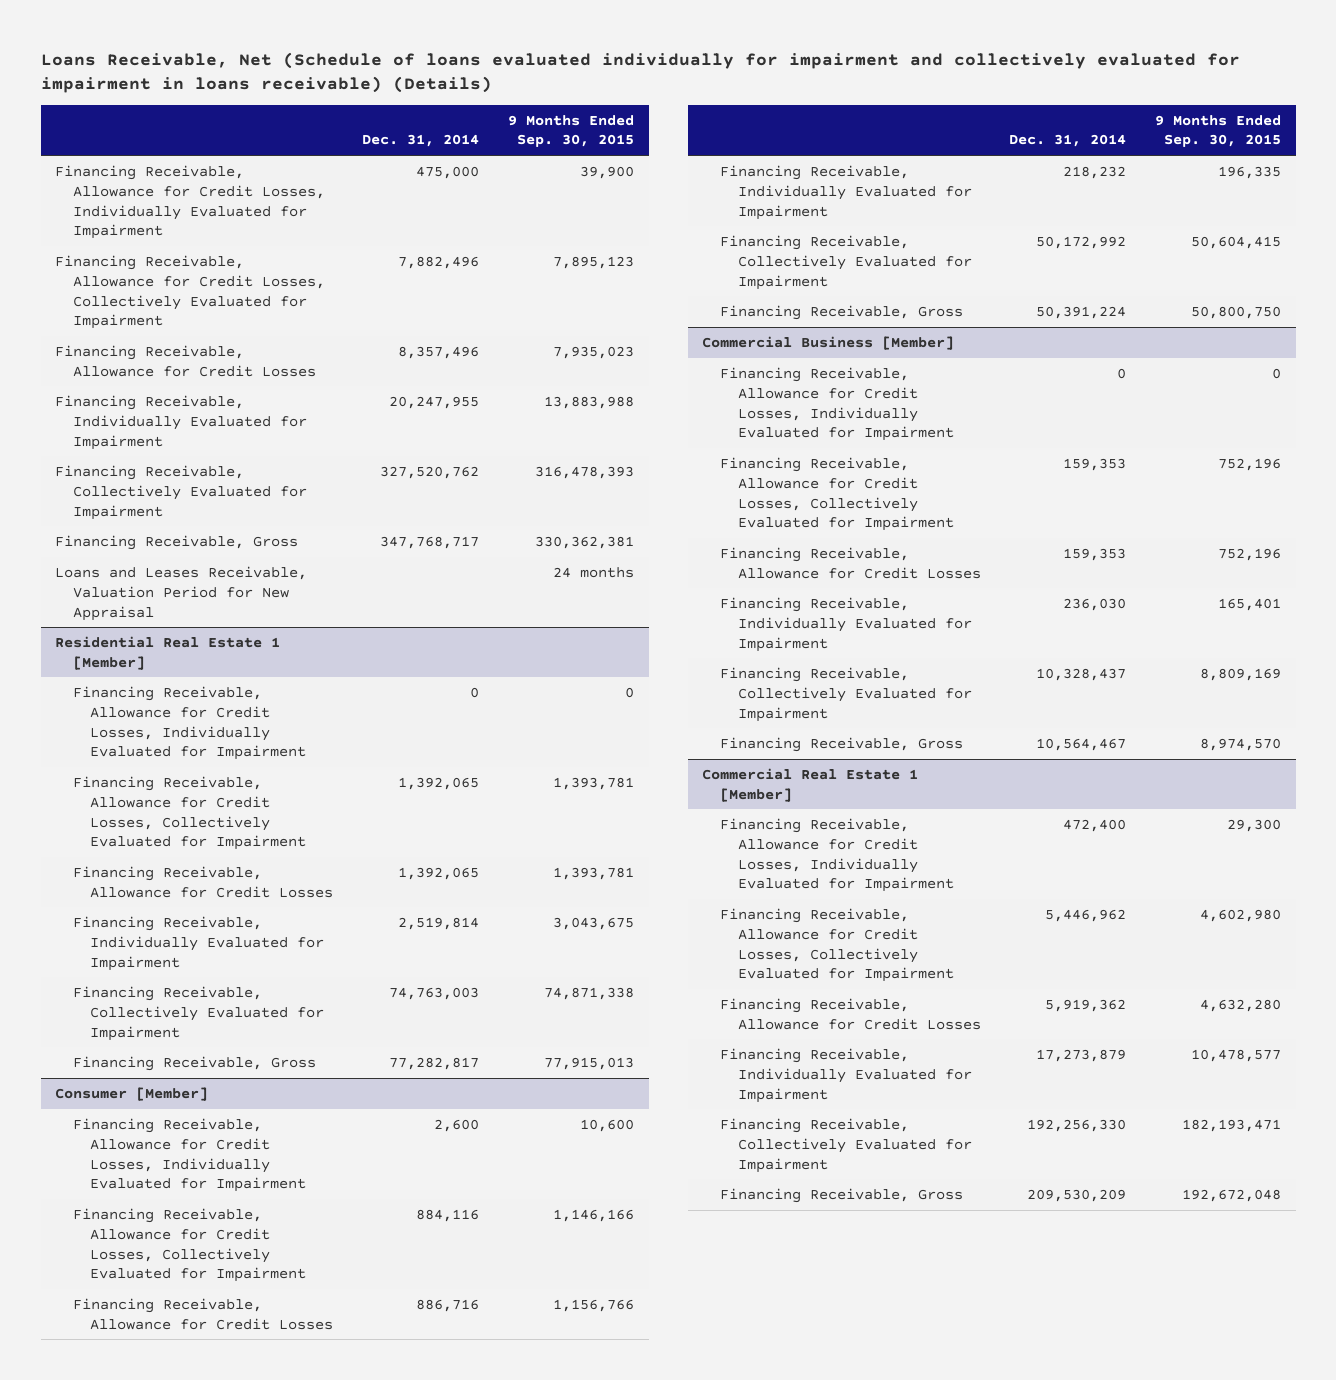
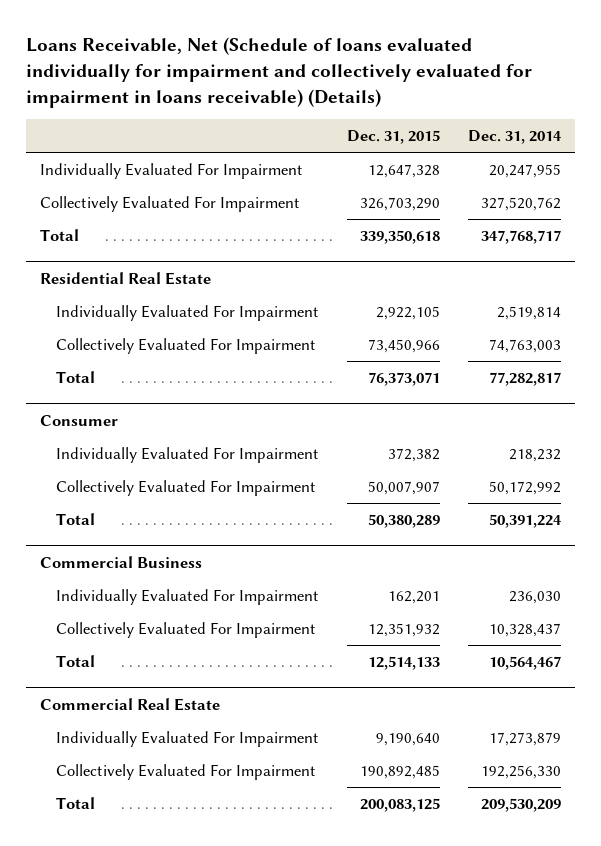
- | Dec. 31, 2014 | 9 Months Ended Sep. 30, 2015
+ | Dec. 31, 2015 | Dec. 31, 2014
- Financing Receivable, Allowance for Credit Losses, Individually Evaluated for Impairment | 475,000 | 39,900
- Financing Receivable, Allowance for Credit Losses, Collectively Evaluated for Impairment | 7,882,496 | 7,895,123
- Financing Receivable, Allowance for Credit Losses | 8,357,496 | 7,935,023
- Financing Receivable, Individually Evaluated for Impairment | 20,247,955 | 13,883,988
- Financing Receivable, Collectively Evaluated for Impairment | 327,520,762 | 316,478,393
- Financing Receivable, Gross | 347,768,717 | 330,362,381
- Loans and Leases Receivable, Valuation Period for New Appraisal | | 24 months
- Residential Real Estate 1 [Member]
- Financing Receivable, Allowance for Credit Losses, Individually Evaluated for Impairment | 0 | 0
- Financing Receivable, Allowance for Credit Losses, Collectively Evaluated for Impairment | 1,392,065 | 1,393,781
- Financing Receivable, Allowance for Credit Losses | 1,392,065 | 1,393,781
- Financing Receivable, Individually Evaluated for Impairment | 2,519,814 | 3,043,675
- Financing Receivable, Collectively Evaluated for Impairment | 74,763,003 | 74,871,338
- Financing Receivable, Gross | 77,282,817 | 77,915,013
- Consumer [Member]
- Financing Receivable, Allowance for Credit Losses, Individually Evaluated for Impairment | 2,600 | 10,600
- Financing Receivable, Allowance for Credit Losses, Collectively Evaluated for Impairment | 884,116 | 1,146,166
- Financing Receivable, Allowance for Credit Losses | 886,716 | 1,156,766
- Financing Receivable, Individually Evaluated for Impairment | 218,232 | 196,335
- Financing Receivable, Collectively Evaluated for Impairment | 50,172,992 | 50,604,415
- Financing Receivable, Gross | 50,391,224 | 50,800,750
- Commercial Business [Member]
- Financing Receivable, Allowance for Credit Losses, Individually Evaluated for Impairment | 0 | 0
- Financing Receivable, Allowance for Credit Losses, Collectively Evaluated for Impairment | 159,353 | 752,196
- Financing Receivable, Allowance for Credit Losses | 159,353 | 752,196
- Financing Receivable, Individually Evaluated for Impairment | 236,030 | 165,401
- Financing Receivable, Collectively Evaluated for Impairment | 10,328,437 | 8,809,169
- Financing Receivable, Gross | 10,564,467 | 8,974,570
- Commercial Real Estate 1 [Member]
- Financing Receivable, Allowance for Credit Losses, Individually Evaluated for Impairment | 472,400 | 29,300
- Financing Receivable, Allowance for Credit Losses, Collectively Evaluated for Impairment | 5,446,962 | 4,602,980
- Financing Receivable, Allowance for Credit Losses | 5,919,362 | 4,632,280
- Financing Receivable, Individually Evaluated for Impairment | 17,273,879 | 10,478,577
- Financing Receivable, Collectively Evaluated for Impairment | 192,256,330 | 182,193,471
- Financing Receivable, Gross | 209,530,209 | 192,672,048
+ Individually Evaluated For Impairment | 12,647,328 | 20,247,955
+ Collectively Evaluated For Impairment | 326,703,290 | 327,520,762
+ Total | 339,350,618 | 347,768,717
+ Residential Real Estate
+ Individually Evaluated For Impairment | 2,922,105 | 2,519,814
+ Collectively Evaluated For Impairment | 73,450,966 | 74,763,003
+ Total | 76,373,071 | 77,282,817
+ Consumer
+ Individually Evaluated For Impairment | 372,382 | 218,232
+ Collectively Evaluated For Impairment | 50,007,907 | 50,172,992
+ Total | 50,380,289 | 50,391,224
+ Commercial Business
+ Individually Evaluated For Impairment | 162,201 | 236,030
+ Collectively Evaluated For Impairment | 12,351,932 | 10,328,437
+ Total | 12,514,133 | 10,564,467
+ Commercial Real Estate
+ Individually Evaluated For Impairment | 9,190,640 | 17,273,879
+ Collectively Evaluated For Impairment | 190,892,485 | 192,256,330
+ Total | 200,083,125 | 209,530,209

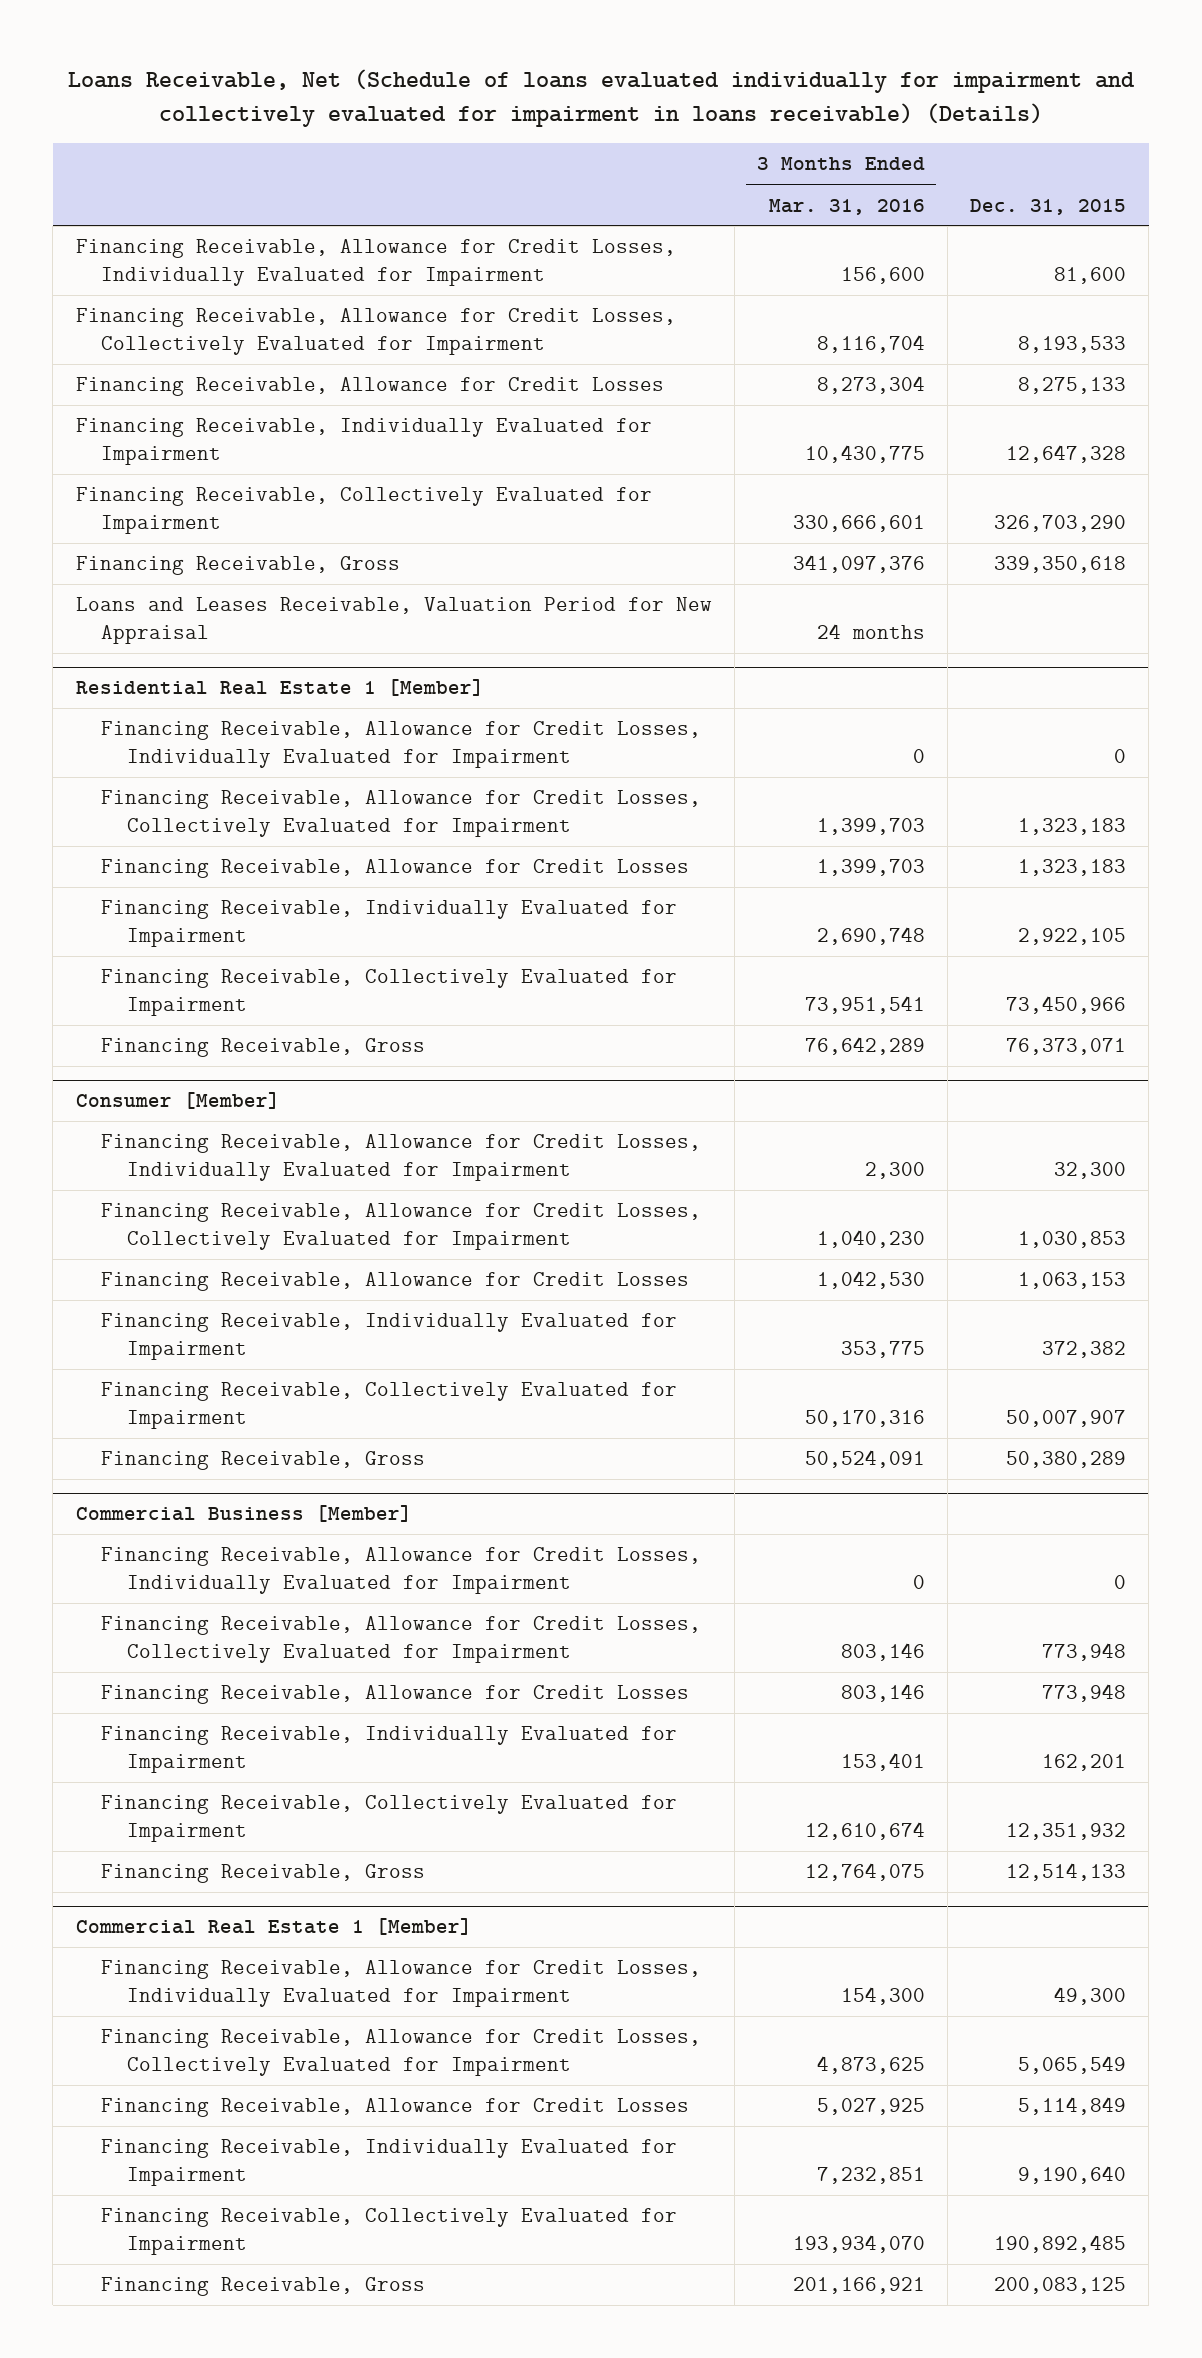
- | Dec. 31, 2015 | Dec. 31, 2014
+ | 3 Months Ended Mar. 31, 2016 | Dec. 31, 2015
- Individually Evaluated For Impairment | 12,647,328 | 20,247,955
- Collectively Evaluated For Impairment | 326,703,290 | 327,520,762
- Total | 339,350,618 | 347,768,717
- Residential Real Estate
- Individually Evaluated For Impairment | 2,922,105 | 2,519,814
- Collectively Evaluated For Impairment | 73,450,966 | 74,763,003
- Total | 76,373,071 | 77,282,817
- Consumer
- Individually Evaluated For Impairment | 372,382 | 218,232
- Collectively Evaluated For Impairment | 50,007,907 | 50,172,992
- Total | 50,380,289 | 50,391,224
- Commercial Business
- Individually Evaluated For Impairment | 162,201 | 236,030
- Collectively Evaluated For Impairment | 12,351,932 | 10,328,437
- Total | 12,514,133 | 10,564,467
- Commercial Real Estate
- Individually Evaluated For Impairment | 9,190,640 | 17,273,879
- Collectively Evaluated For Impairment | 190,892,485 | 192,256,330
- Total | 200,083,125 | 209,530,209
+ Financing Receivable, Allowance for Credit Losses, Individually Evaluated for Impairment | 156,600 | 81,600
+ Financing Receivable, Allowance for Credit Losses, Collectively Evaluated for Impairment | 8,116,704 | 8,193,533
+ Financing Receivable, Allowance for Credit Losses | 8,273,304 | 8,275,133
+ Financing Receivable, Individually Evaluated for Impairment | 10,430,775 | 12,647,328
+ Financing Receivable, Collectively Evaluated for Impairment | 330,666,601 | 326,703,290
+ Financing Receivable, Gross | 341,097,376 | 339,350,618
+ Loans and Leases Receivable, Valuation Period for New Appraisal | 24 months |
+ Residential Real Estate 1 [Member]
+ Financing Receivable, Allowance for Credit Losses, Individually Evaluated for Impairment | 0 | 0
+ Financing Receivable, Allowance for Credit Losses, Collectively Evaluated for Impairment | 1,399,703 | 1,323,183
+ Financing Receivable, Allowance for Credit Losses | 1,399,703 | 1,323,183
+ Financing Receivable, Individually Evaluated for Impairment | 2,690,748 | 2,922,105
+ Financing Receivable, Collectively Evaluated for Impairment | 73,951,541 | 73,450,966
+ Financing Receivable, Gross | 76,642,289 | 76,373,071
+ Consumer [Member]
+ Financing Receivable, Allowance for Credit Losses, Individually Evaluated for Impairment | 2,300 | 32,300
+ Financing Receivable, Allowance for Credit Losses, Collectively Evaluated for Impairment | 1,040,230 | 1,030,853
+ Financing Receivable, Allowance for Credit Losses | 1,042,530 | 1,063,153
+ Financing Receivable, Individually Evaluated for Impairment | 353,775 | 372,382
+ Financing Receivable, Collectively Evaluated for Impairment | 50,170,316 | 50,007,907
+ Financing Receivable, Gross | 50,524,091 | 50,380,289
+ Commercial Business [Member]
+ Financing Receivable, Allowance for Credit Losses, Individually Evaluated for Impairment | 0 | 0
+ Financing Receivable, Allowance for Credit Losses, Collectively Evaluated for Impairment | 803,146 | 773,948
+ Financing Receivable, Allowance for Credit Losses | 803,146 | 773,948
+ Financing Receivable, Individually Evaluated for Impairment | 153,401 | 162,201
+ Financing Receivable, Collectively Evaluated for Impairment | 12,610,674 | 12,351,932
+ Financing Receivable, Gross | 12,764,075 | 12,514,133
+ Commercial Real Estate 1 [Member]
+ Financing Receivable, Allowance for Credit Losses, Individually Evaluated for Impairment | 154,300 | 49,300
+ Financing Receivable, Allowance for Credit Losses, Collectively Evaluated for Impairment | 4,873,625 | 5,065,549
+ Financing Receivable, Allowance for Credit Losses | 5,027,925 | 5,114,849
+ Financing Receivable, Individually Evaluated for Impairment | 7,232,851 | 9,190,640
+ Financing Receivable, Collectively Evaluated for Impairment | 193,934,070 | 190,892,485
+ Financing Receivable, Gross | 201,166,921 | 200,083,125

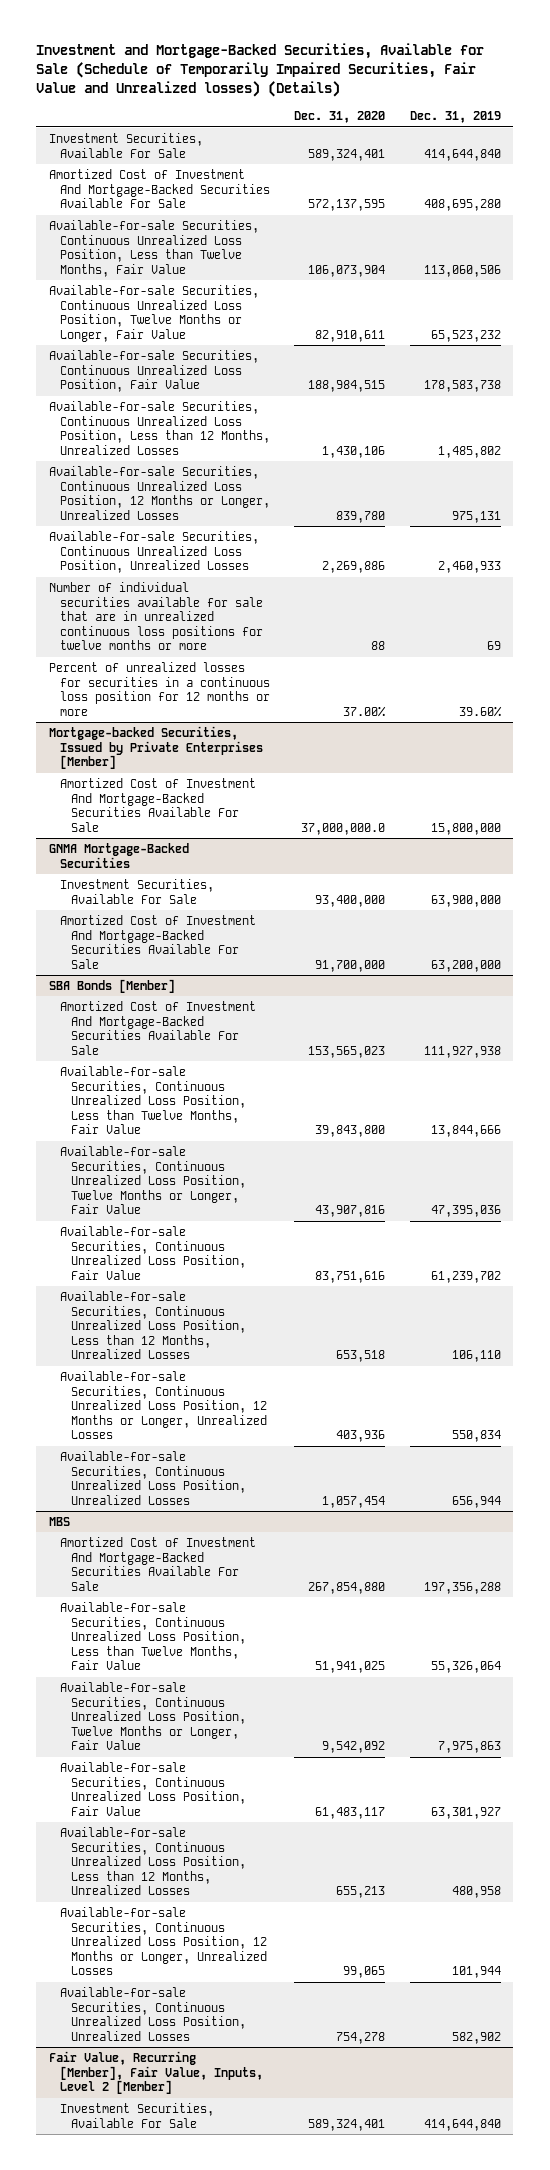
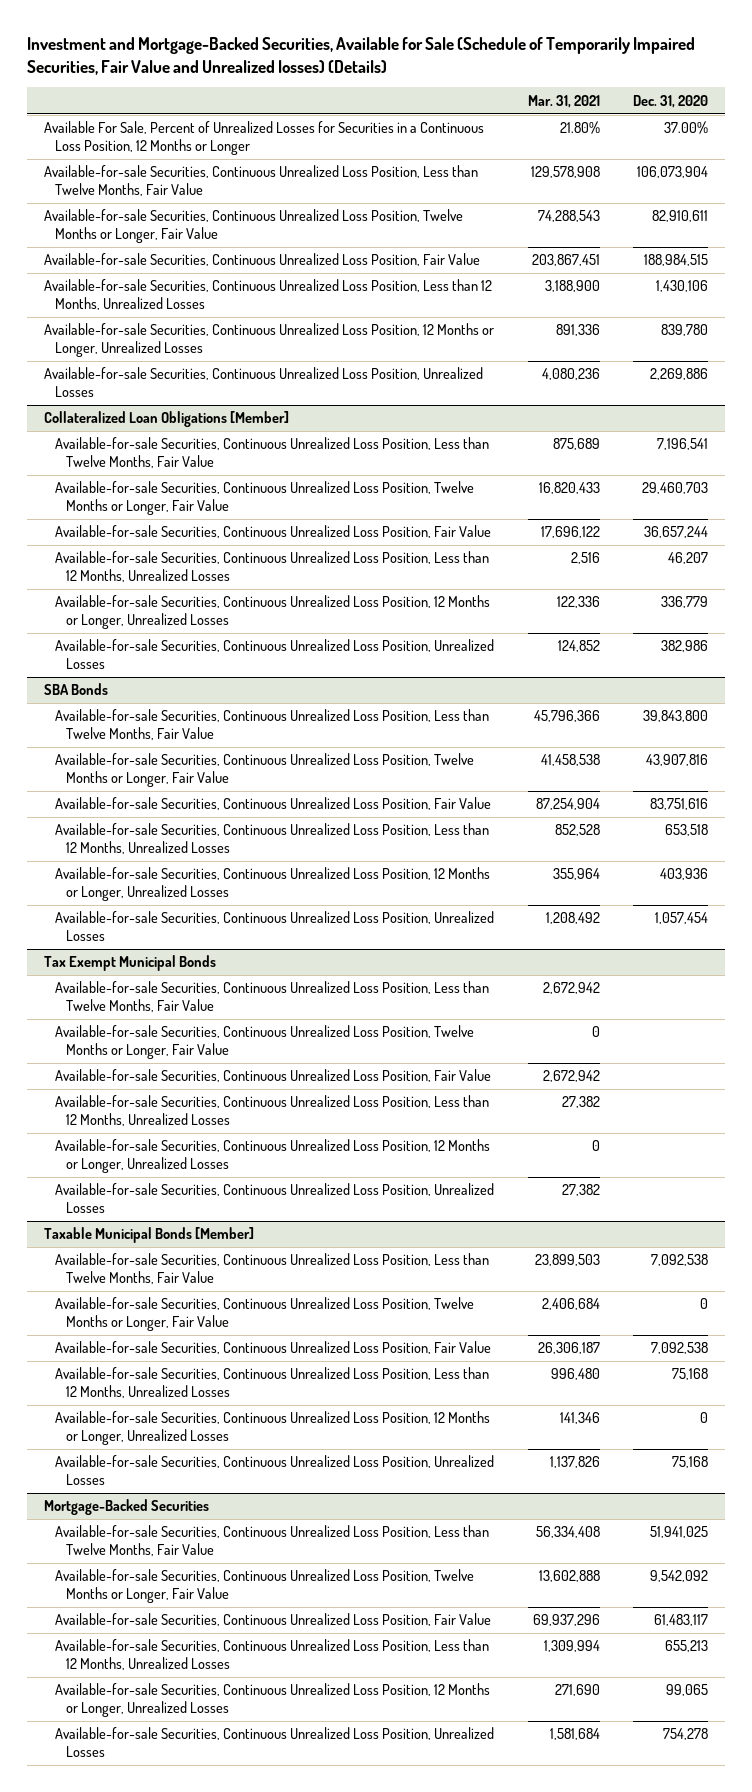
- | Dec. 31, 2020 | Dec. 31, 2019
+ | Mar. 31, 2021 | Dec. 31, 2020
- Investment Securities, Available For Sale | 589,324,401 | 414,644,840
- Amortized Cost of Investment And Mortgage-Backed Securities Available For Sale | 572,137,595 | 408,695,280
+ Available For Sale, Percent of Unrealized Losses for Securities in a Continuous Loss Position, 12 Months or Longer | 21.80% | 37.00%
- Number of individual securities available for sale that are in unrealized continuous loss positions for twelve months or more | 88 | 69
- Percent of unrealized losses for securities in a continuous loss position for 12 months or more | 37.00% | 39.60%
- Mortgage-backed Securities, Issued by Private Enterprises [Member]
- Amortized Cost of Investment And Mortgage-Backed Securities Available For Sale | 37,000,000.0 | 15,800,000
- GNMA Mortgage-Backed Securities
- Investment Securities, Available For Sale | 93,400,000 | 63,900,000
- Amortized Cost of Investment And Mortgage-Backed Securities Available For Sale | 91,700,000 | 63,200,000
- SBA Bonds [Member]
- Amortized Cost of Investment And Mortgage-Backed Securities Available For Sale | 153,565,023 | 111,927,938
+ Collateralized Loan Obligations [Member]
+ Available-for-sale Securities, Continuous Unrealized Loss Position, Less than Twelve Months, Fair Value | 875,689 | 7,196,541
+ Available-for-sale Securities, Continuous Unrealized Loss Position, Twelve Months or Longer, Fair Value | 16,820,433 | 29,460,703
+ Available-for-sale Securities, Continuous Unrealized Loss Position, Fair Value | 17,696,122 | 36,657,244
+ Available-for-sale Securities, Continuous Unrealized Loss Position, Less than 12 Months, Unrealized Losses | 2,516 | 46,207
+ Available-for-sale Securities, Continuous Unrealized Loss Position, 12 Months or Longer, Unrealized Losses | 122,336 | 336,779
+ Available-for-sale Securities, Continuous Unrealized Loss Position, Unrealized Losses | 124,852 | 382,986
+ SBA Bonds
- MBS
- Amortized Cost of Investment And Mortgage-Backed Securities Available For Sale | 267,854,880 | 197,356,288
+ Tax Exempt Municipal Bonds
+ Available-for-sale Securities, Continuous Unrealized Loss Position, Less than Twelve Months, Fair Value | 2,672,942 |
+ Available-for-sale Securities, Continuous Unrealized Loss Position, Twelve Months or Longer, Fair Value | 0 |
+ Available-for-sale Securities, Continuous Unrealized Loss Position, Fair Value | 2,672,942 |
+ Available-for-sale Securities, Continuous Unrealized Loss Position, Less than 12 Months, Unrealized Losses | 27,382 |
+ Available-for-sale Securities, Continuous Unrealized Loss Position, 12 Months or Longer, Unrealized Losses | 0 |
+ Available-for-sale Securities, Continuous Unrealized Loss Position, Unrealized Losses | 27,382 |
+ Taxable Municipal Bonds [Member]
+ Available-for-sale Securities, Continuous Unrealized Loss Position, Less than Twelve Months, Fair Value | 23,899,503 | 7,092,538
+ Available-for-sale Securities, Continuous Unrealized Loss Position, Twelve Months or Longer, Fair Value | 2,406,684 | 0
+ Available-for-sale Securities, Continuous Unrealized Loss Position, Fair Value | 26,306,187 | 7,092,538
+ Available-for-sale Securities, Continuous Unrealized Loss Position, Less than 12 Months, Unrealized Losses | 996,480 | 75,168
+ Available-for-sale Securities, Continuous Unrealized Loss Position, 12 Months or Longer, Unrealized Losses | 141,346 | 0
+ Available-for-sale Securities, Continuous Unrealized Loss Position, Unrealized Losses | 1,137,826 | 75,168
+ Mortgage-Backed Securities
- Fair Value, Recurring [Member], Fair Value, Inputs, Level 2 [Member]
- Investment Securities, Available For Sale | 589,324,401 | 414,644,840

